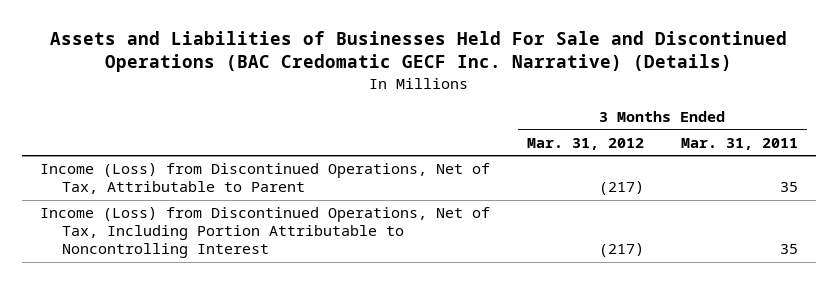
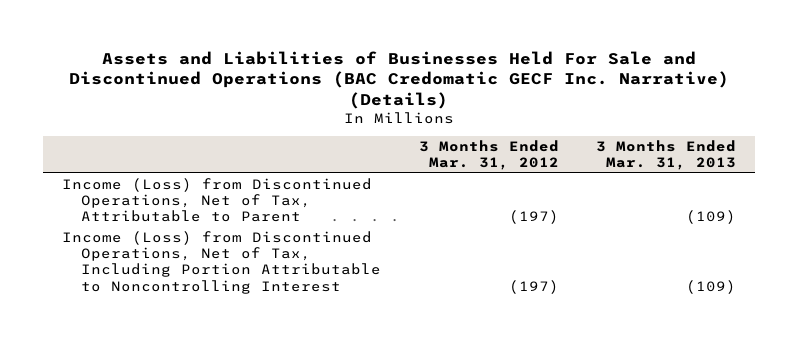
- | 3 Months Ended Mar. 31, 2012 | 3 Months Ended Mar. 31, 2011
+ | 3 Months Ended Mar. 31, 2012 | 3 Months Ended Mar. 31, 2013
- Income (Loss) from Discontinued Operations, Net of Tax, Attributable to Parent | (217) | 35
- Income (Loss) from Discontinued Operations, Net of Tax, Including Portion Attributable to Noncontrolling Interest | (217) | 35
+ Income (Loss) from Discontinued Operations, Net of Tax, Attributable to Parent | (197) | (109)
+ Income (Loss) from Discontinued Operations, Net of Tax, Including Portion Attributable to Noncontrolling Interest | (197) | (109)

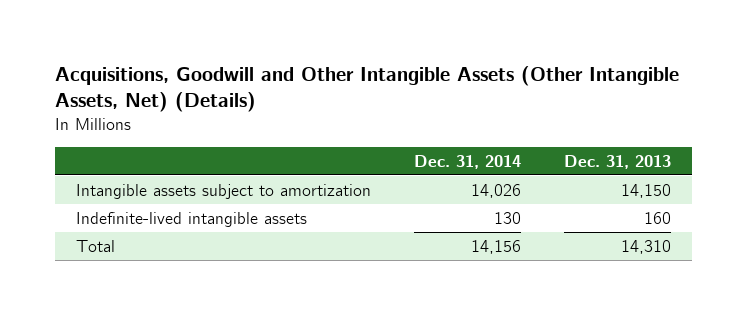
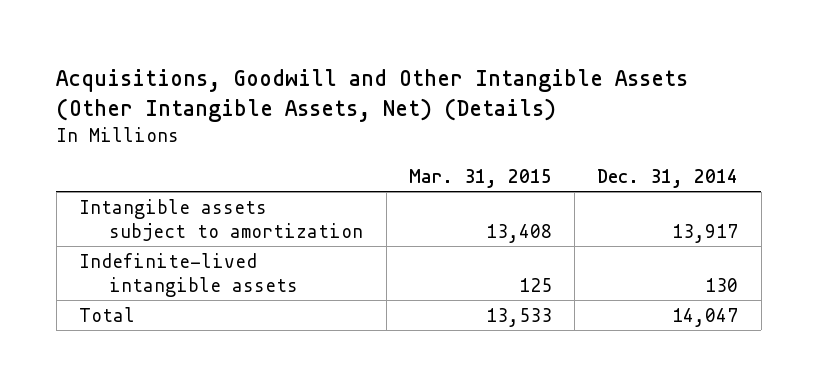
- | Dec. 31, 2014 | Dec. 31, 2013
+ | Mar. 31, 2015 | Dec. 31, 2014
- Intangible assets subject to amortization | 14,026 | 14,150
+ Intangible assets subject to amortization | 13,408 | 13,917
- Total | 14,156 | 14,310
+ Total | 13,533 | 14,047

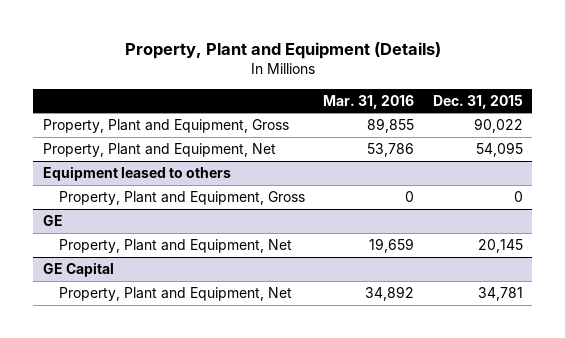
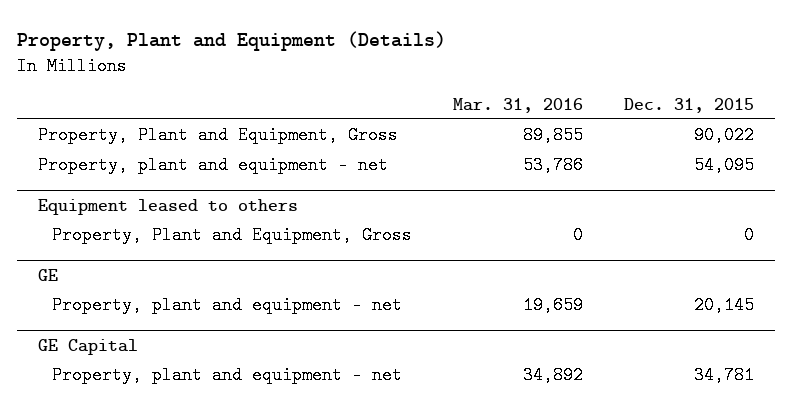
- Property, Plant and Equipment, Net | 53,786 | 54,095
+ Property, plant and equipment - net | 53,786 | 54,095
@ GE
- Property, Plant and Equipment, Net | 19,659 | 20,145
+ Property, plant and equipment - net | 19,659 | 20,145
@ GE Capital
- Property, Plant and Equipment, Net | 34,892 | 34,781
+ Property, plant and equipment - net | 34,892 | 34,781

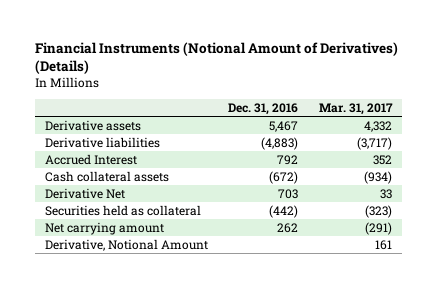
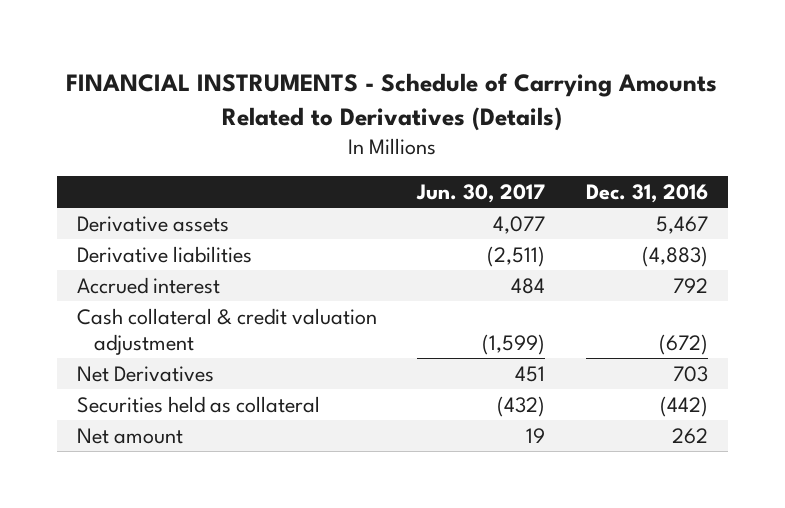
- Financial Instruments (Notional Amount of Derivatives) (Details)
+ FINANCIAL INSTRUMENTS - Schedule of Carrying Amounts Related to Derivatives (Details)
- | Dec. 31, 2016 | Mar. 31, 2017
+ | Jun. 30, 2017 | Dec. 31, 2016
- Accrued Interest | 792 | 352
- Cash collateral assets | (672) | (934)
- Derivative Net | 703 | 33
+ Accrued interest | 484 | 792
+ Cash collateral & credit valuation adjustment | (1,599) | (672)
+ Net Derivatives | 451 | 703
- Net carrying amount | 262 | (291)
- Derivative, Notional Amount | | 161
+ Net amount | 19 | 262

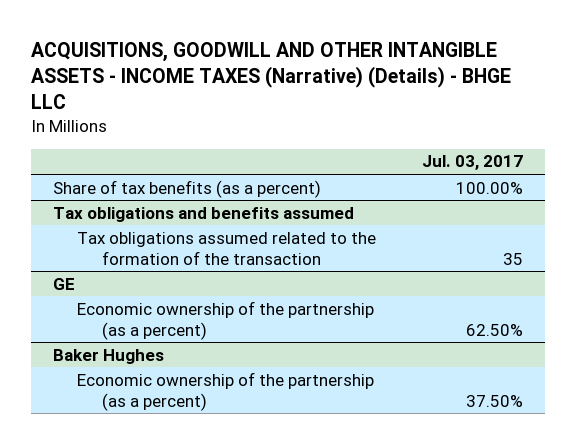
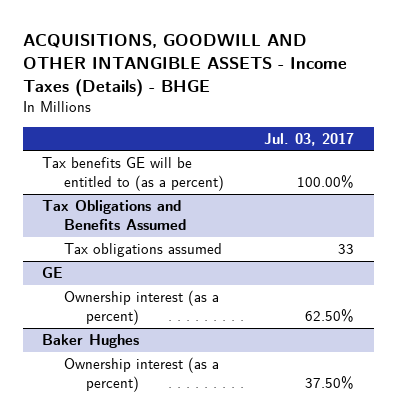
- ACQUISITIONS, GOODWILL AND OTHER INTANGIBLE ASSETS - INCOME TAXES (Narrative) (Details) - BHGE LLC
+ ACQUISITIONS, GOODWILL AND OTHER INTANGIBLE ASSETS - Income Taxes (Details) - BHGE
- Share of tax benefits (as a percent) | 100.00%
- Tax obligations and benefits assumed
- Tax obligations assumed related to the formation of the transaction | 35
+ Tax benefits GE will be entitled to (as a percent) | 100.00%
+ Tax Obligations and Benefits Assumed
+ Tax obligations assumed | 33
@ GE
- Economic ownership of the partnership (as a percent) | 62.50%
+ Ownership interest (as a percent) | 62.50%
@ Baker Hughes
- Economic ownership of the partnership (as a percent) | 37.50%
+ Ownership interest (as a percent) | 37.50%

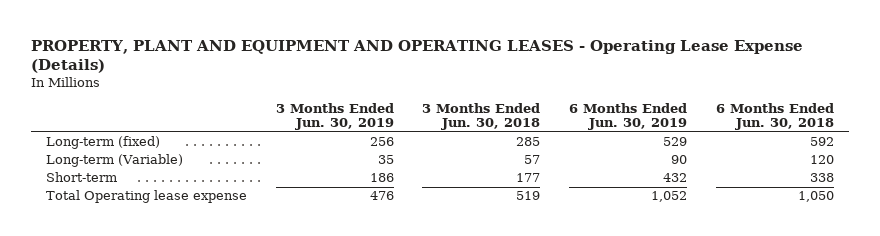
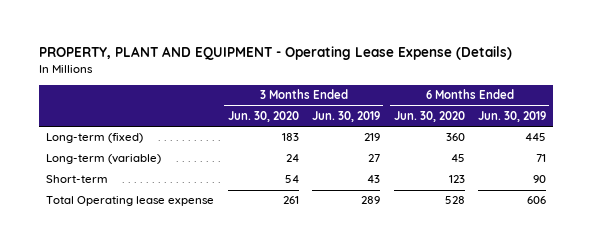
- PROPERTY, PLANT AND EQUIPMENT AND OPERATING LEASES - Operating Lease Expense (Details)
+ PROPERTY, PLANT AND EQUIPMENT - Operating Lease Expense (Details)
- | 3 Months Ended Jun. 30, 2019 | 3 Months Ended Jun. 30, 2018 | 6 Months Ended Jun. 30, 2019 | 6 Months Ended Jun. 30, 2018
+ | 3 Months Ended Jun. 30, 2020 | 3 Months Ended Jun. 30, 2019 | 6 Months Ended Jun. 30, 2020 | 6 Months Ended Jun. 30, 2019
- Long-term (fixed) | 256 | 285 | 529 | 592
- Long-term (Variable) | 35 | 57 | 90 | 120
- Short-term | 186 | 177 | 432 | 338
- Total Operating lease expense | 476 | 519 | 1,052 | 1,050
+ Long-term (fixed) | 183 | 219 | 360 | 445
+ Long-term (variable) | 24 | 27 | 45 | 71
+ Short-term | 54 | 43 | 123 | 90
+ Total Operating lease expense | 261 | 289 | 528 | 606

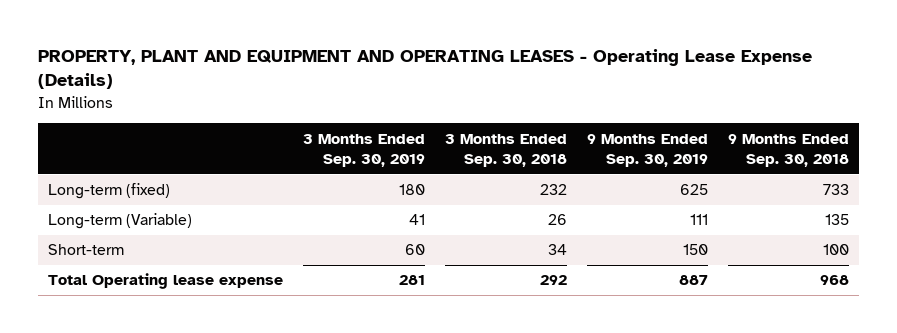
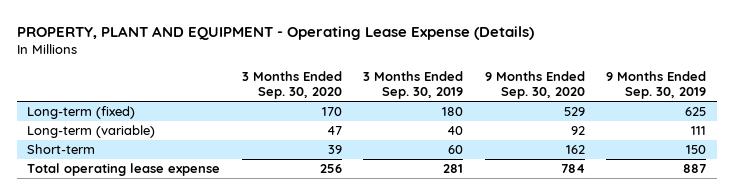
- PROPERTY, PLANT AND EQUIPMENT AND OPERATING LEASES - Operating Lease Expense (Details)
+ PROPERTY, PLANT AND EQUIPMENT - Operating Lease Expense (Details)
- | 3 Months Ended Sep. 30, 2019 | 3 Months Ended Sep. 30, 2018 | 9 Months Ended Sep. 30, 2019 | 9 Months Ended Sep. 30, 2018
+ | 3 Months Ended Sep. 30, 2020 | 3 Months Ended Sep. 30, 2019 | 9 Months Ended Sep. 30, 2020 | 9 Months Ended Sep. 30, 2019
- Long-term (Variable) | 41 | 26 | 111 | 135
+ Long-term (variable) | 47 | 40 | 92 | 111
- Total Operating lease expense | 281 | 292 | 887 | 968
+ Total operating lease expense | 256 | 281 | 784 | 887

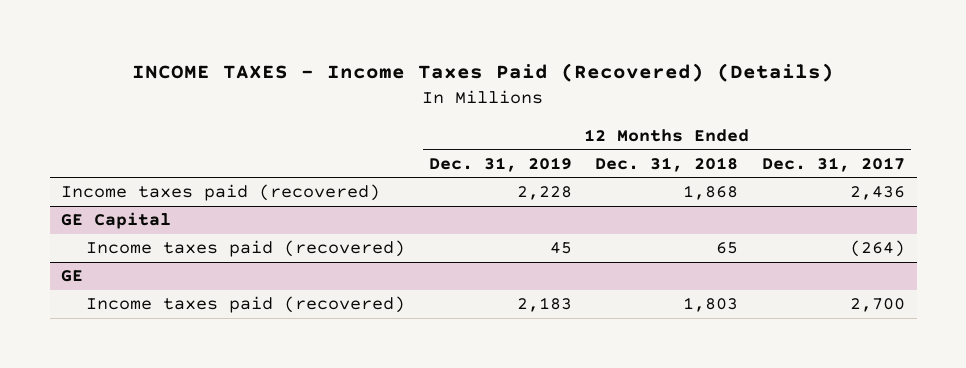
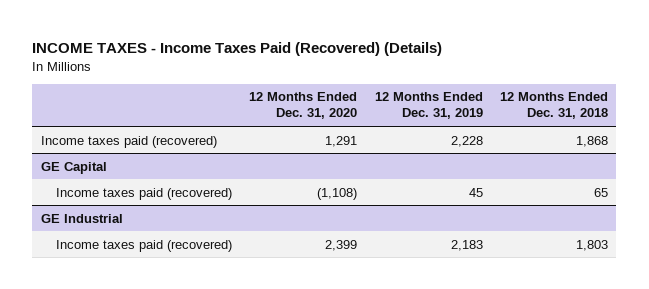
- | 12 Months Ended Dec. 31, 2019 | 12 Months Ended Dec. 31, 2018 | 12 Months Ended Dec. 31, 2017
+ | 12 Months Ended Dec. 31, 2020 | 12 Months Ended Dec. 31, 2019 | 12 Months Ended Dec. 31, 2018
- GE
+ GE Industrial

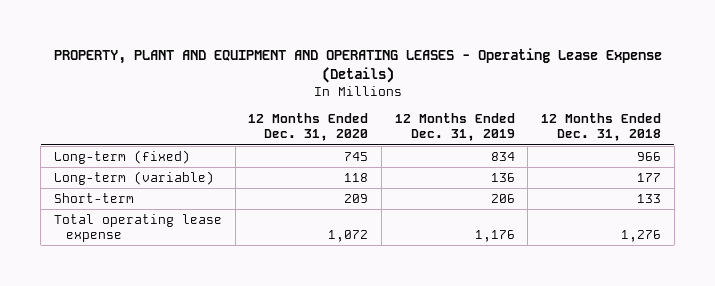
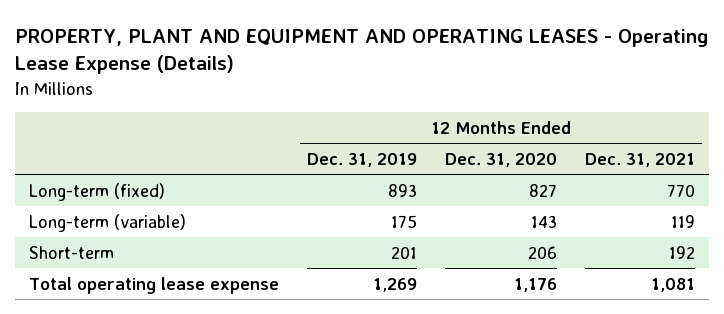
- | 12 Months Ended Dec. 31, 2020 | 12 Months Ended Dec. 31, 2019 | 12 Months Ended Dec. 31, 2018
+ | 12 Months Ended Dec. 31, 2019 | 12 Months Ended Dec. 31, 2020 | 12 Months Ended Dec. 31, 2021
- Long-term (fixed) | 745 | 834 | 966
- Long-term (variable) | 118 | 136 | 177
- Short-term | 209 | 206 | 133
- Total operating lease expense | 1,072 | 1,176 | 1,276
+ Long-term (fixed) | 893 | 827 | 770
+ Long-term (variable) | 175 | 143 | 119
+ Short-term | 201 | 206 | 192
+ Total operating lease expense | 1,269 | 1,176 | 1,081

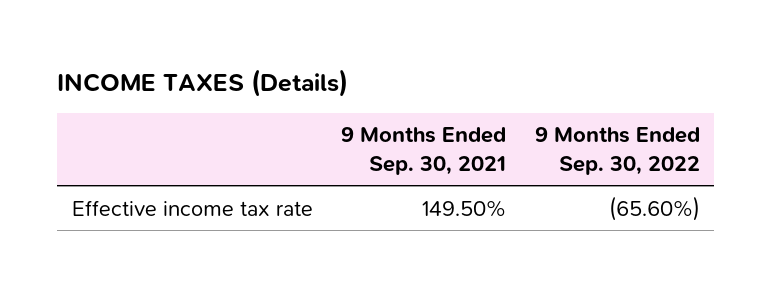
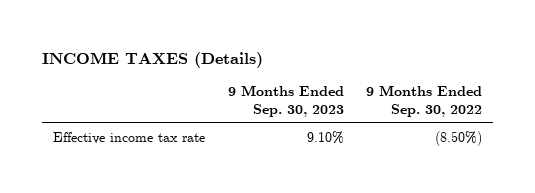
- | 9 Months Ended Sep. 30, 2021 | 9 Months Ended Sep. 30, 2022
+ | 9 Months Ended Sep. 30, 2023 | 9 Months Ended Sep. 30, 2022
- Effective income tax rate | 149.50% | (65.60%)
+ Effective income tax rate | 9.10% | (8.50%)

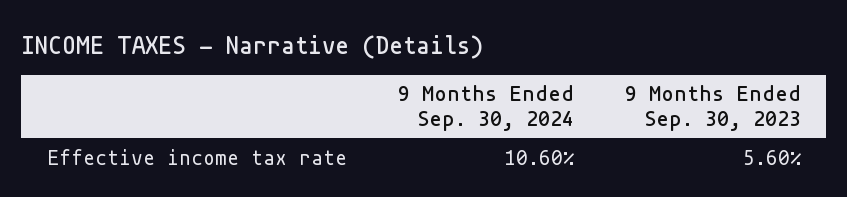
- INCOME TAXES (Details)
+ INCOME TAXES - Narrative (Details)
- | 9 Months Ended Sep. 30, 2023 | 9 Months Ended Sep. 30, 2022
+ | 9 Months Ended Sep. 30, 2024 | 9 Months Ended Sep. 30, 2023
- Effective income tax rate | 9.10% | (8.50%)
+ Effective income tax rate | 10.60% | 5.60%

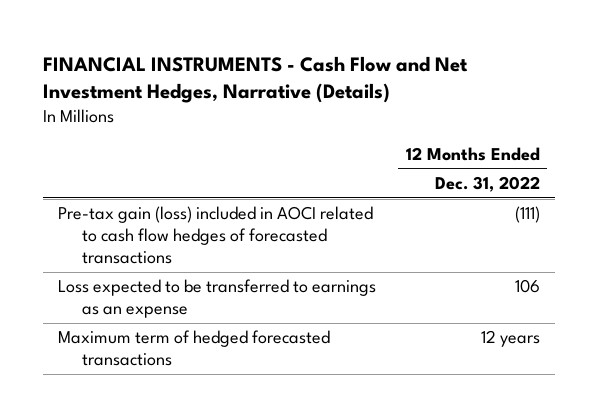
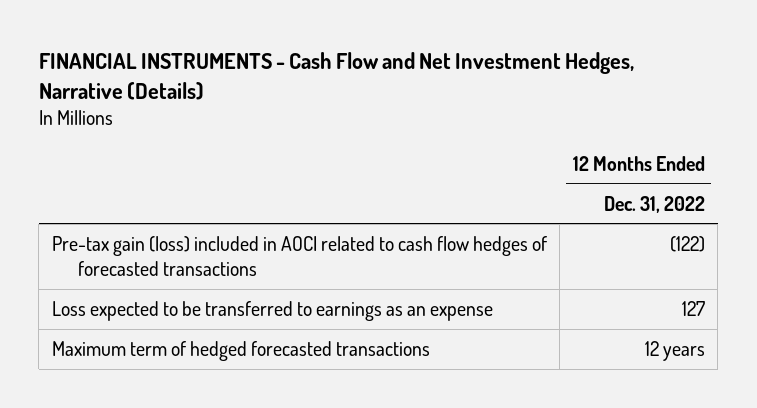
- Pre-tax gain (loss) included in AOCI related to cash flow hedges of forecasted transactions | (111)
- Loss expected to be transferred to earnings as an expense | 106
+ Pre-tax gain (loss) included in AOCI related to cash flow hedges of forecasted transactions | (122)
+ Loss expected to be transferred to earnings as an expense | 127

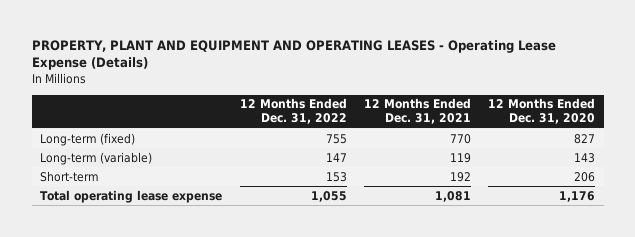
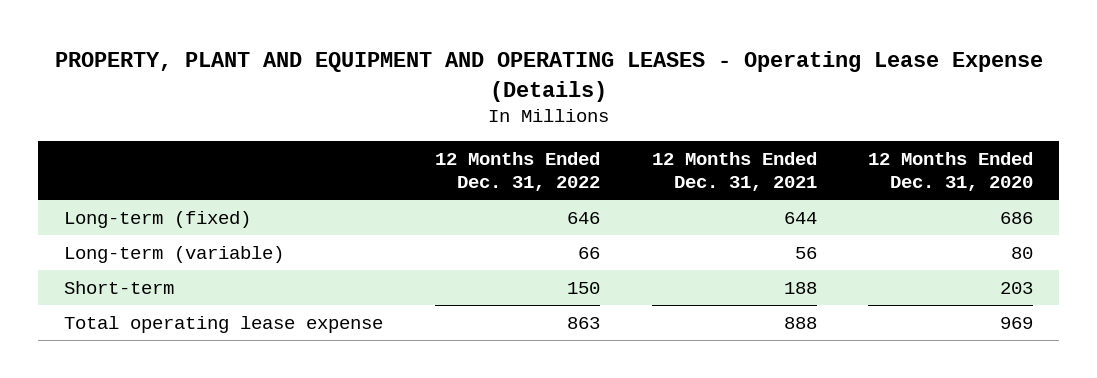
- Long-term (fixed) | 755 | 770 | 827
- Long-term (variable) | 147 | 119 | 143
- Short-term | 153 | 192 | 206
- Total operating lease expense | 1,055 | 1,081 | 1,176
+ Long-term (fixed) | 646 | 644 | 686
+ Long-term (variable) | 66 | 56 | 80
+ Short-term | 150 | 188 | 203
+ Total operating lease expense | 863 | 888 | 969

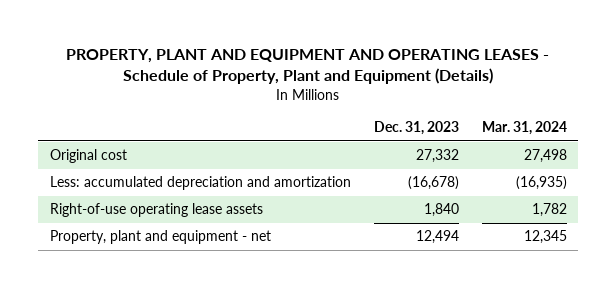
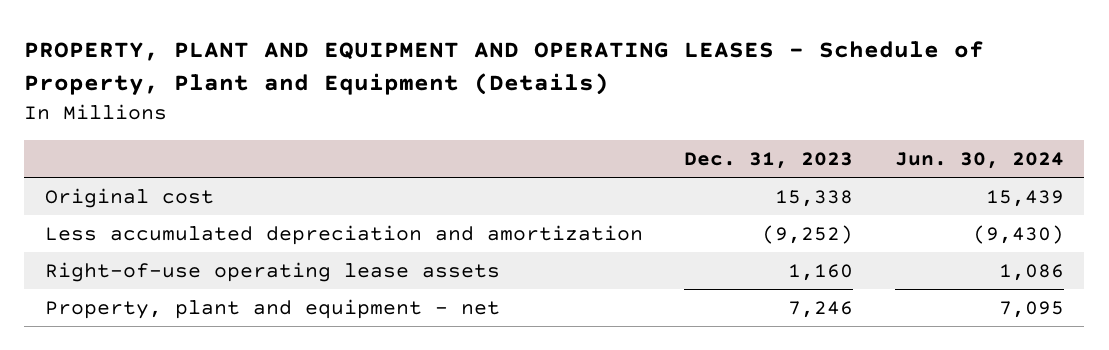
- | Dec. 31, 2023 | Mar. 31, 2024
+ | Dec. 31, 2023 | Jun. 30, 2024
- Original cost | 27,332 | 27,498
- Less: accumulated depreciation and amortization | (16,678) | (16,935)
- Right-of-use operating lease assets | 1,840 | 1,782
- Property, plant and equipment - net | 12,494 | 12,345
+ Original cost | 15,338 | 15,439
+ Less accumulated depreciation and amortization | (9,252) | (9,430)
+ Right-of-use operating lease assets | 1,160 | 1,086
+ Property, plant and equipment - net | 7,246 | 7,095

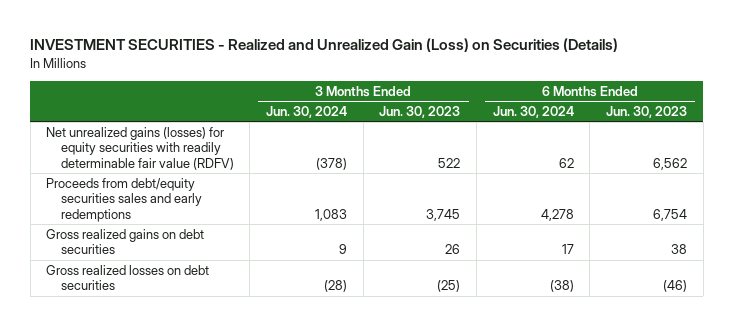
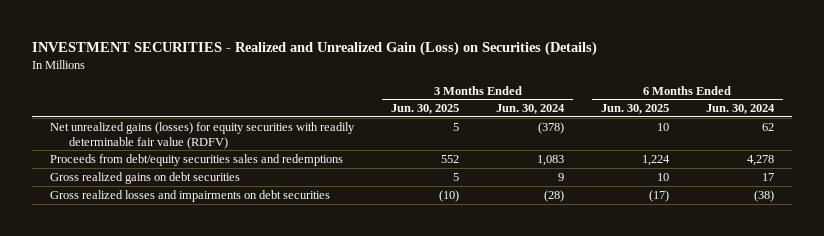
- | 3 Months Ended Jun. 30, 2024 | 3 Months Ended Jun. 30, 2023 | 6 Months Ended Jun. 30, 2024 | 6 Months Ended Jun. 30, 2023
+ | 3 Months Ended Jun. 30, 2025 | 3 Months Ended Jun. 30, 2024 | 6 Months Ended Jun. 30, 2025 | 6 Months Ended Jun. 30, 2024
- Proceeds from debt/equity securities sales and early redemptions | 1,083 | 3,745 | 4,278 | 6,754
+ Proceeds from debt/equity securities sales and redemptions | 552 | 1,083 | 1,224 | 4,278
- Gross realized losses on debt securities | (28) | (25) | (38) | (46)
+ Gross realized losses and impairments on debt securities | (10) | (28) | (17) | (38)

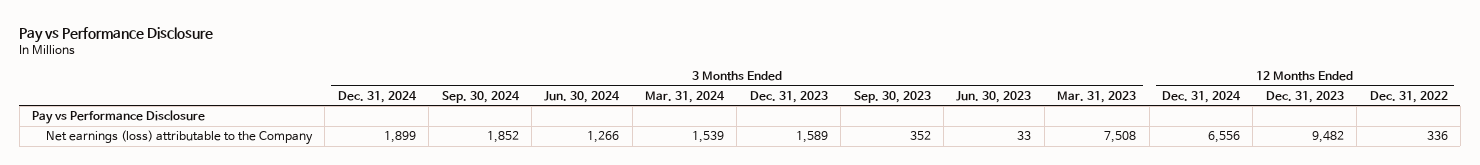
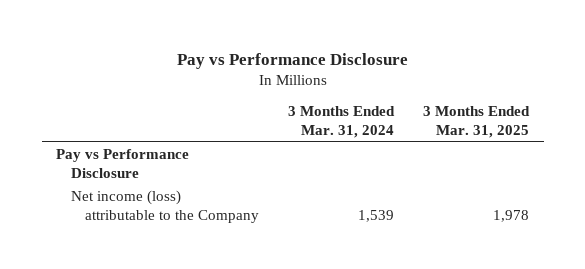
- | 3 Months Ended Dec. 31, 2024 | 3 Months Ended Sep. 30, 2024 | 3 Months Ended Jun. 30, 2024 | 3 Months Ended Mar. 31, 2024 | 3 Months Ended Dec. 31, 2023 | 3 Months Ended Sep. 30, 2023 | 3 Months Ended Jun. 30, 2023 | 3 Months Ended Mar. 31, 2023 | 12 Months Ended Dec. 31, 2024 | 12 Months Ended Dec. 31, 2023 | 12 Months Ended Dec. 31, 2022
+ | 3 Months Ended Mar. 31, 2024 | 3 Months Ended Mar. 31, 2025
- Net earnings (loss) attributable to the Company | 1,899 | 1,852 | 1,266 | 1,539 | 1,589 | 352 | 33 | 7,508 | 6,556 | 9,482 | 336
+ Net income (loss) attributable to the Company | 1,539 | 1,978

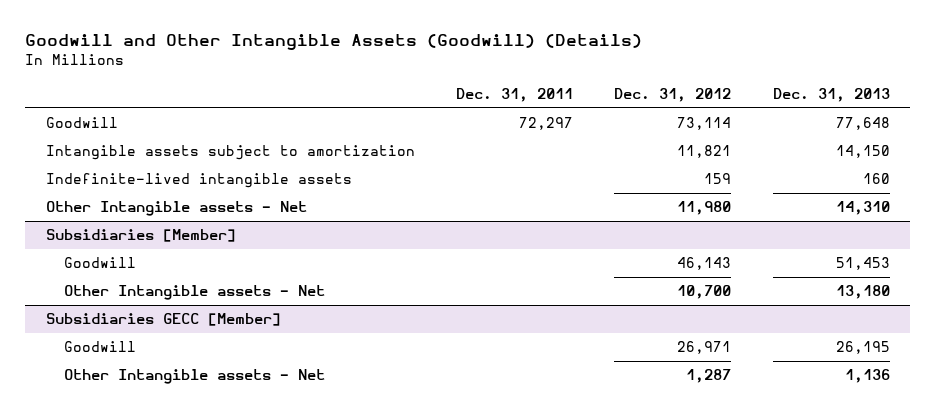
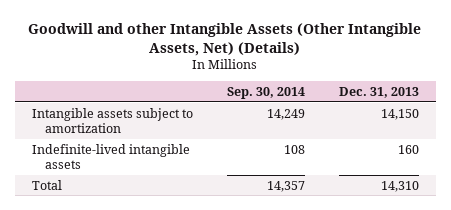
- Goodwill and Other Intangible Assets (Goodwill) (Details)
+ Goodwill and other Intangible Assets (Other Intangible Assets, Net) (Details)
- | Dec. 31, 2011 | Dec. 31, 2012 | Dec. 31, 2013
+ | Sep. 30, 2014 | Dec. 31, 2013
- Goodwill | 72,297 | 73,114 | 77,648
- Other Intangible assets - Net | | 11,980 | 14,310
- Subsidiaries [Member]
- Goodwill | | 46,143 | 51,453
- Other Intangible assets - Net | | 10,700 | 13,180
- Subsidiaries GECC [Member]
- Goodwill | | 26,971 | 26,195
- Other Intangible assets - Net | | 1,287 | 1,136
+ Total | 14,357 | 14,310

